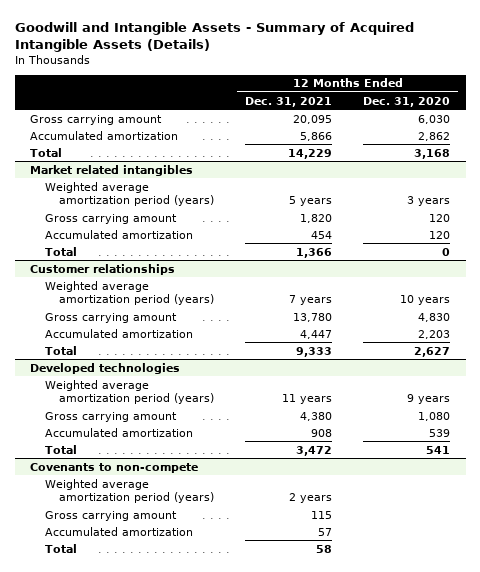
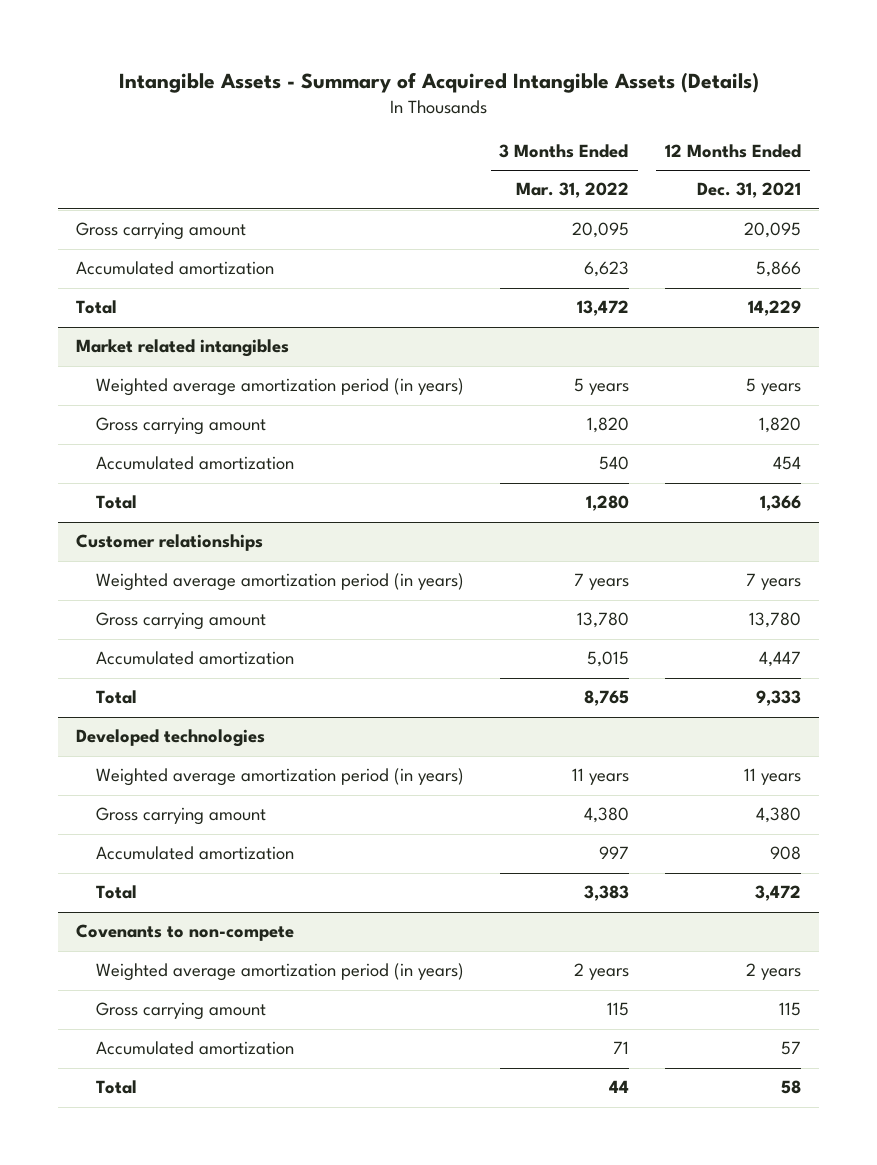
- Goodwill and Intangible Assets - Summary of Acquired Intangible Assets (Details)
+ Intangible Assets - Summary of Acquired Intangible Assets (Details)
- | 12 Months Ended Dec. 31, 2021 | 12 Months Ended Dec. 31, 2020
+ | 3 Months Ended Mar. 31, 2022 | 12 Months Ended Dec. 31, 2021
@ Market related intangibles
- Weighted average amortization period (years) | 5 years | 3 years
+ Weighted average amortization period (in years) | 5 years | 5 years
@ Customer relationships
- Weighted average amortization period (years) | 7 years | 10 years
+ Weighted average amortization period (in years) | 7 years | 7 years
@ Developed technologies
- Weighted average amortization period (years) | 11 years | 9 years
+ Weighted average amortization period (in years) | 11 years | 11 years
@ Covenants to non-compete
- Weighted average amortization period (years) | 2 years |
+ Weighted average amortization period (in years) | 2 years | 2 years

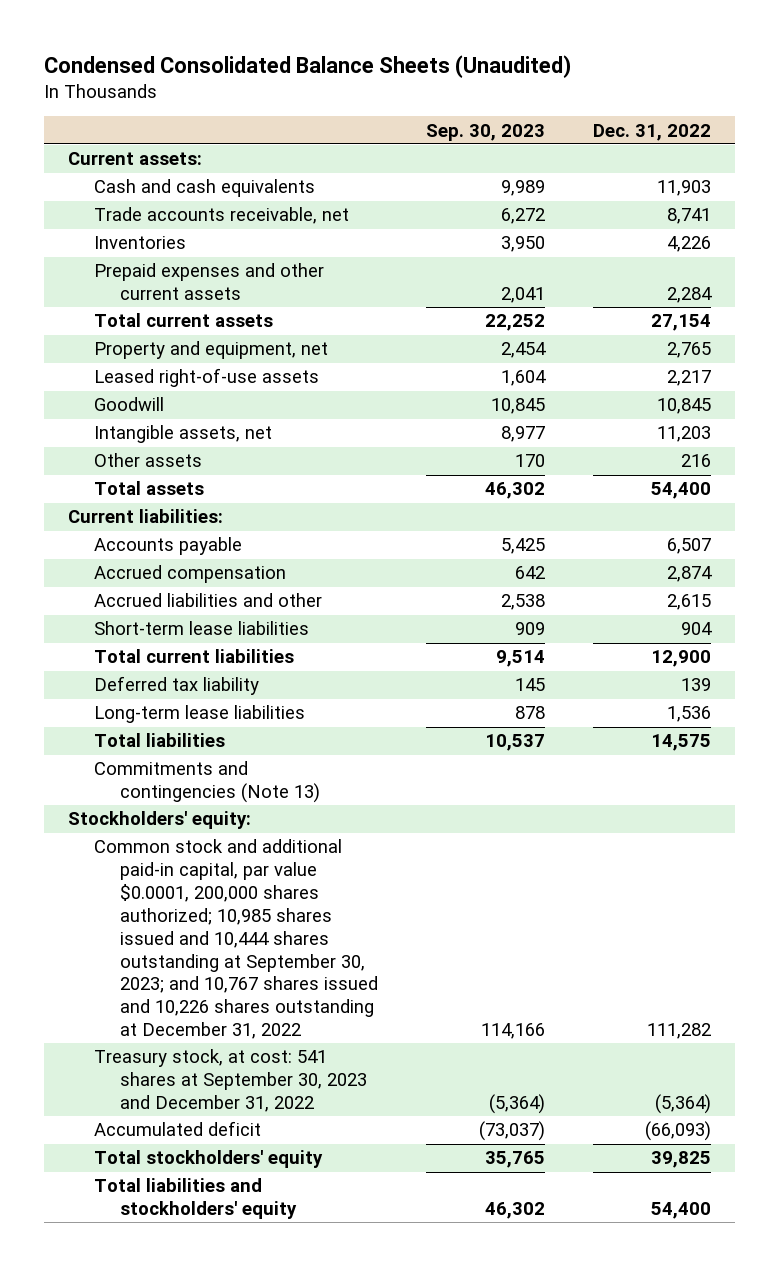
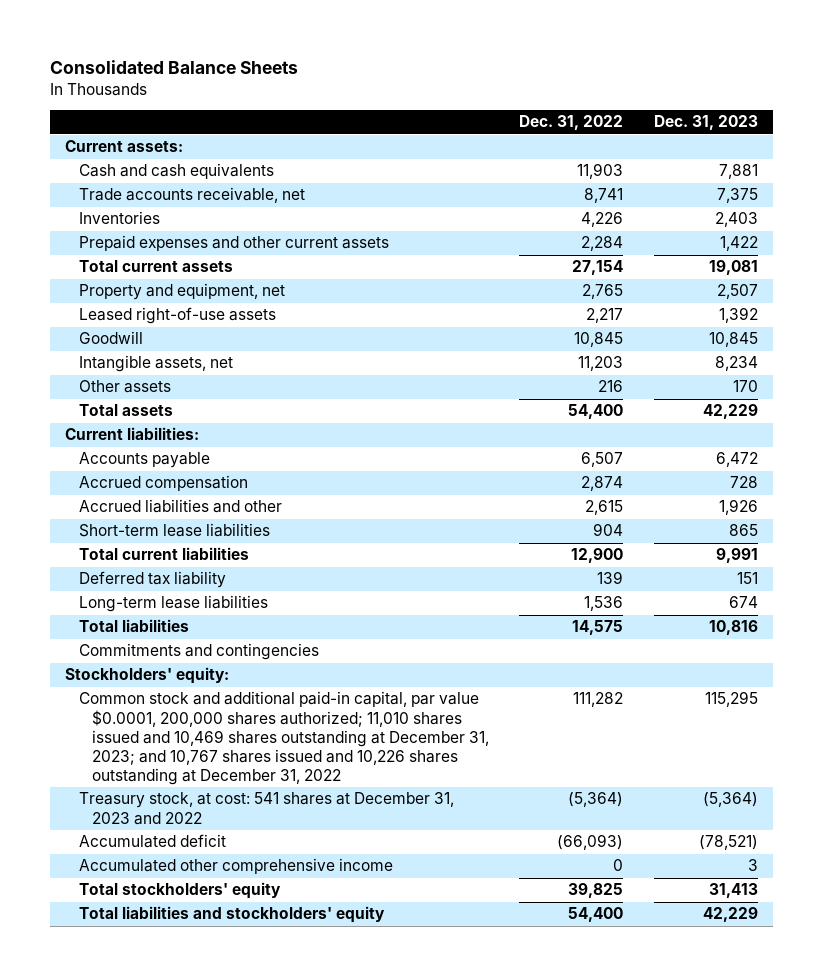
- Condensed Consolidated Balance Sheets (Unaudited)
+ Consolidated Balance Sheets
- | Sep. 30, 2023 | Dec. 31, 2022
+ | Dec. 31, 2022 | Dec. 31, 2023
- Commitments and contingencies (Note 13)
+ Commitments and contingencies
- Common stock and additional paid-in capital, par value $0.0001, 200,000 shares authorized; 10,985 shares issued and 10,444 shares outstanding at September 30, 2023; and 10,767 shares issued and 10,226 shares outstanding at December 31, 2022 | 114,166 | 111,282
- Treasury stock, at cost: 541 shares at September 30, 2023 and December 31, 2022 | (5,364) | (5,364)
+ Common stock and additional paid-in capital, par value $0.0001, 200,000 shares authorized; 11,010 shares issued and 10,469 shares outstanding at December 31, 2023; and 10,767 shares issued and 10,226 shares outstanding at December 31, 2022 | 111,282 | 115,295
+ Treasury stock, at cost: 541 shares at December 31, 2023 and 2022 | (5,364) | (5,364)
+ Accumulated other comprehensive income | 0 | 3

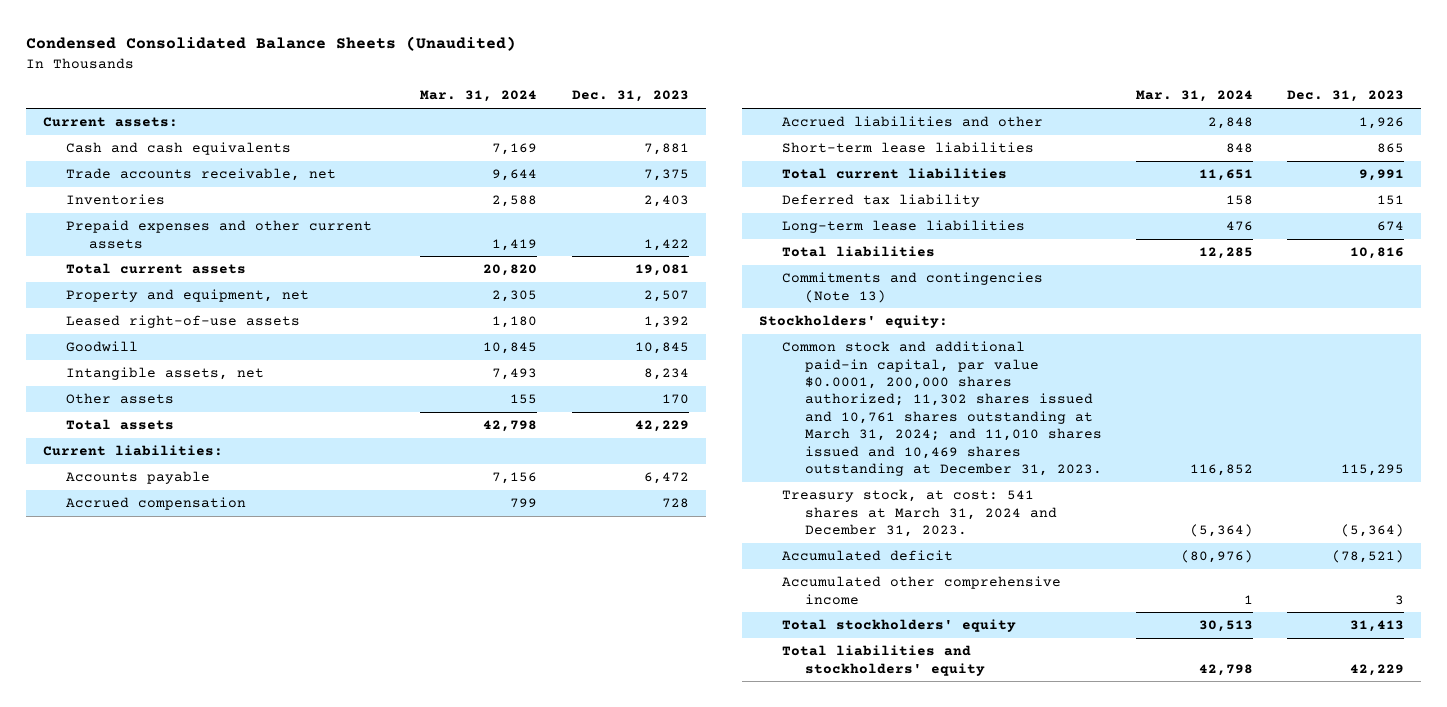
- Consolidated Balance Sheets
+ Condensed Consolidated Balance Sheets (Unaudited)
- | Dec. 31, 2022 | Dec. 31, 2023
+ | Mar. 31, 2024 | Dec. 31, 2023
- Commitments and contingencies
+ Commitments and contingencies (Note 13)
- Common stock and additional paid-in capital, par value $0.0001, 200,000 shares authorized; 11,010 shares issued and 10,469 shares outstanding at December 31, 2023; and 10,767 shares issued and 10,226 shares outstanding at December 31, 2022 | 111,282 | 115,295
- Treasury stock, at cost: 541 shares at December 31, 2023 and 2022 | (5,364) | (5,364)
+ Common stock and additional paid-in capital, par value $0.0001, 200,000 shares authorized; 11,302 shares issued and 10,761 shares outstanding at March 31, 2024; and 11,010 shares issued and 10,469 shares outstanding at December 31, 2023. | 116,852 | 115,295
+ Treasury stock, at cost: 541 shares at March 31, 2024 and December 31, 2023. | (5,364) | (5,364)

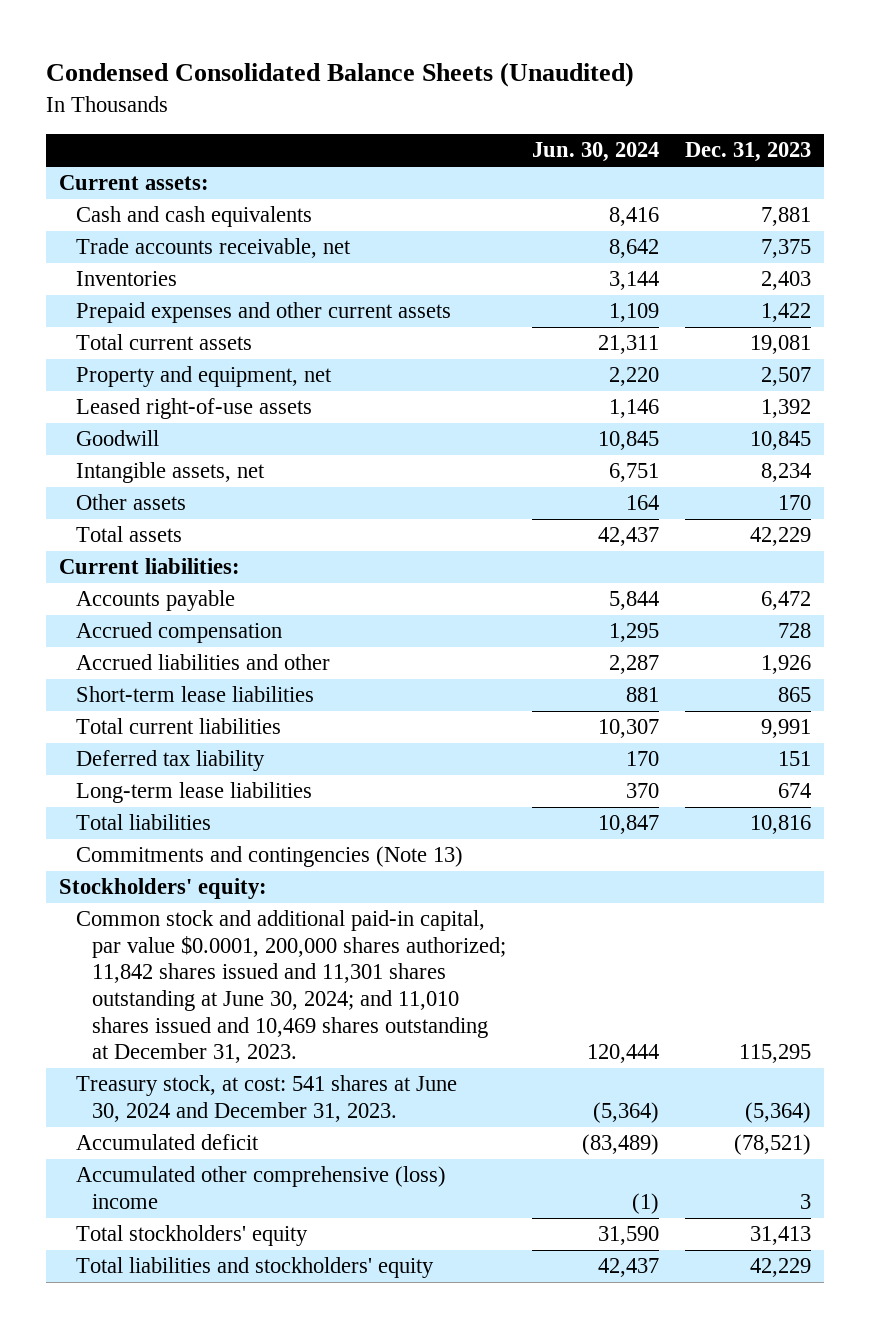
- | Mar. 31, 2024 | Dec. 31, 2023
+ | Jun. 30, 2024 | Dec. 31, 2023
- Common stock and additional paid-in capital, par value $0.0001, 200,000 shares authorized; 11,302 shares issued and 10,761 shares outstanding at March 31, 2024; and 11,010 shares issued and 10,469 shares outstanding at December 31, 2023. | 116,852 | 115,295
- Treasury stock, at cost: 541 shares at March 31, 2024 and December 31, 2023. | (5,364) | (5,364)
+ Common stock and additional paid-in capital, par value $0.0001, 200,000 shares authorized; 11,842 shares issued and 11,301 shares outstanding at June 30, 2024; and 11,010 shares issued and 10,469 shares outstanding at December 31, 2023. | 120,444 | 115,295
+ Treasury stock, at cost: 541 shares at June 30, 2024 and December 31, 2023. | (5,364) | (5,364)
- Accumulated other comprehensive income | 1 | 3
+ Accumulated other comprehensive (loss) income | (1) | 3

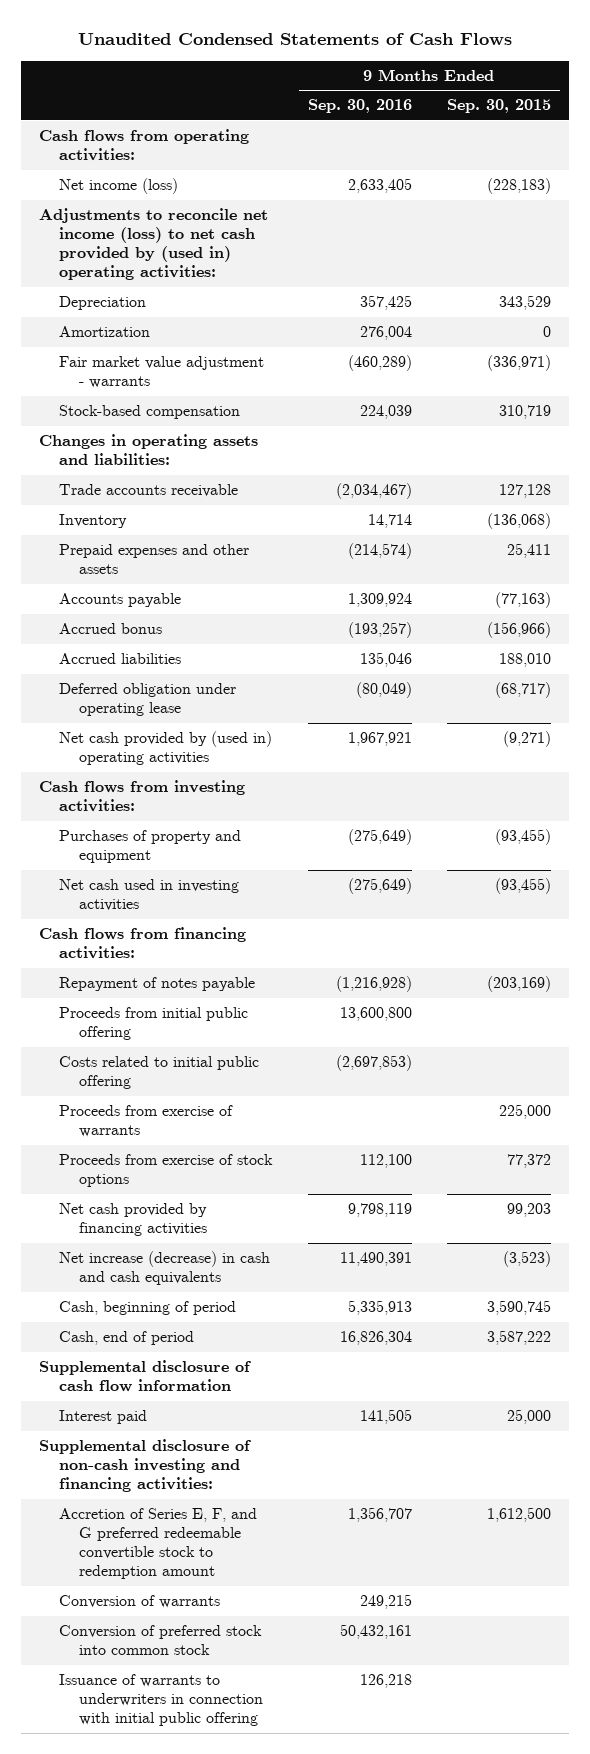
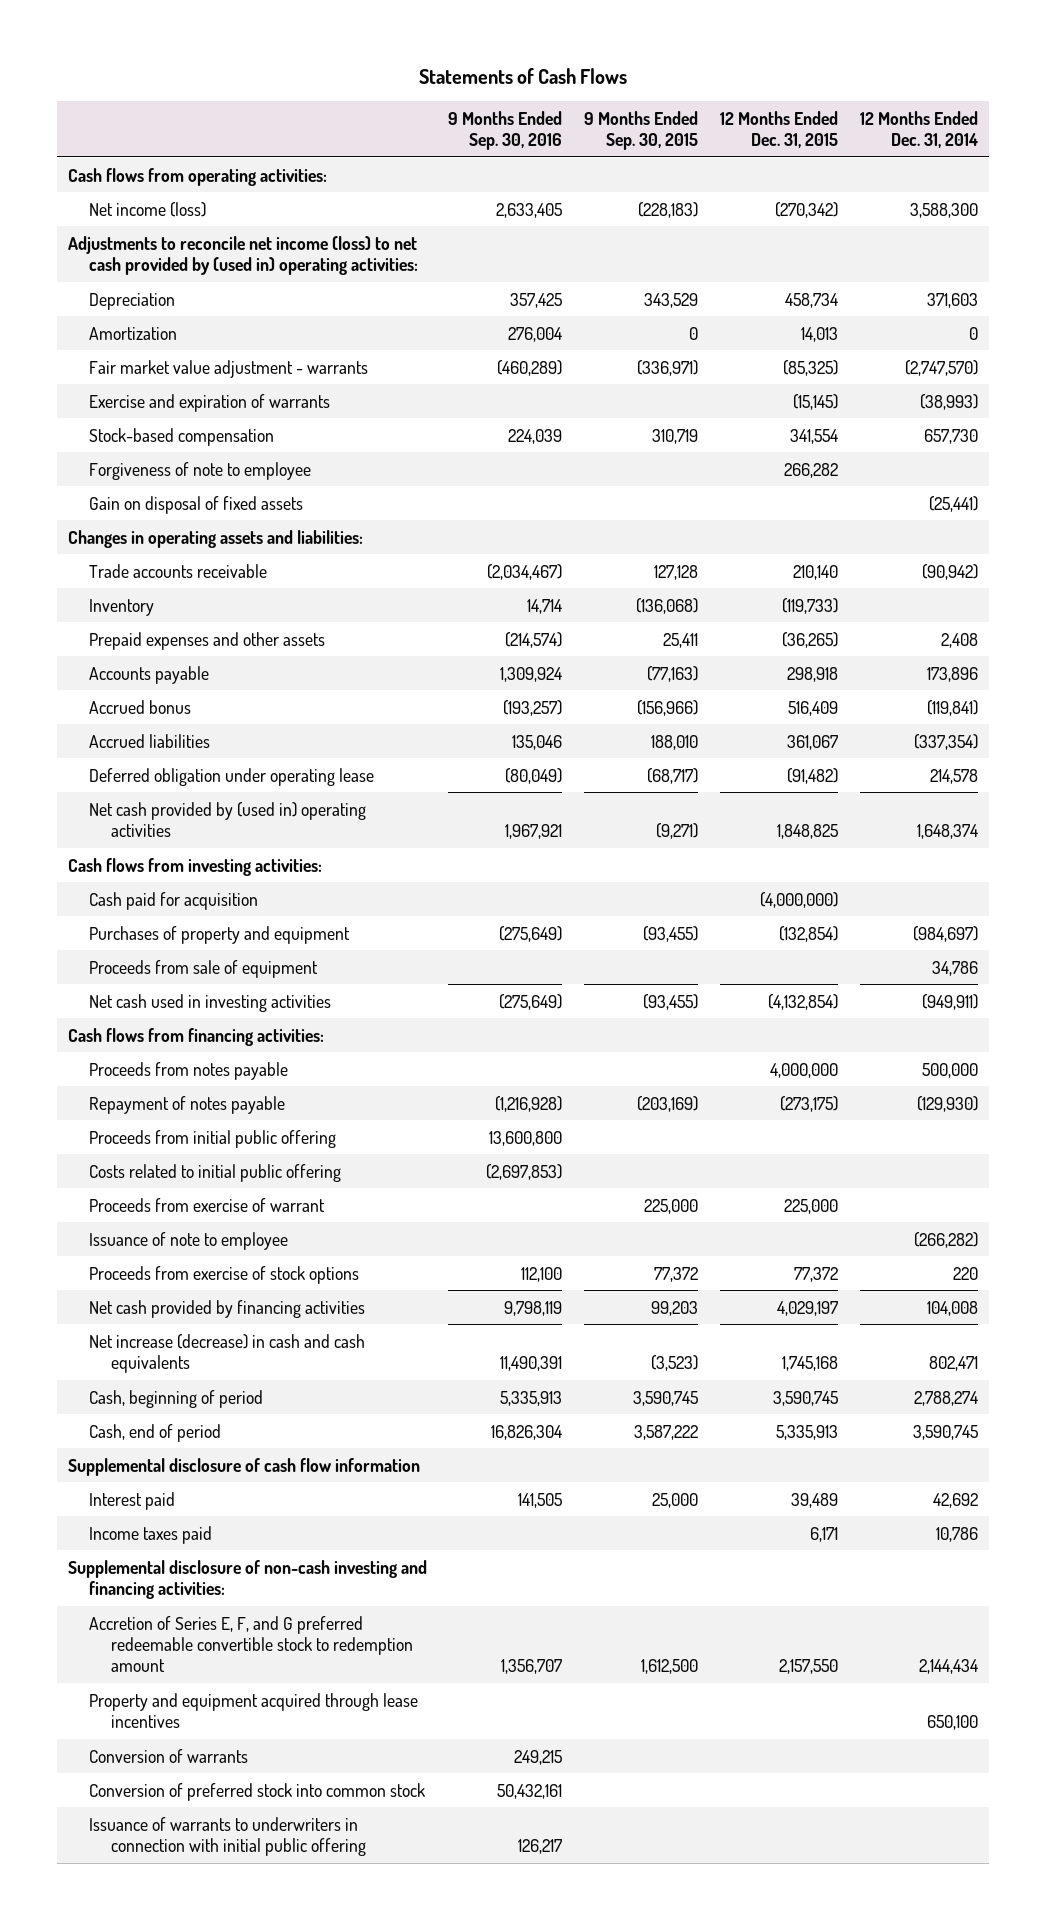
- Unaudited Condensed Statements of Cash Flows
+ Statements of Cash Flows
- | 9 Months Ended Sep. 30, 2016 | 9 Months Ended Sep. 30, 2015
+ | 9 Months Ended Sep. 30, 2016 | 9 Months Ended Sep. 30, 2015 | 12 Months Ended Dec. 31, 2015 | 12 Months Ended Dec. 31, 2014
+ Exercise and expiration of warrants | | | (15,145) | (38,993)
+ Forgiveness of note to employee | | | 266,282 |
+ Gain on disposal of fixed assets | | | | (25,441)
+ Cash paid for acquisition | | | (4,000,000) |
+ Proceeds from sale of equipment | | | | 34,786
+ Proceeds from notes payable | | | 4,000,000 | 500,000
- Proceeds from exercise of warrants | | 225,000
+ Proceeds from exercise of warrant | | 225,000 | 225,000 |
+ Issuance of note to employee | | | | (266,282)
+ Income taxes paid | | | 6,171 | 10,786
+ Property and equipment acquired through lease incentives | | | | 650,100
- Issuance of warrants to underwriters in connection with initial public offering | 126,218 |
+ Issuance of warrants to underwriters in connection with initial public offering | 126,217 | | |

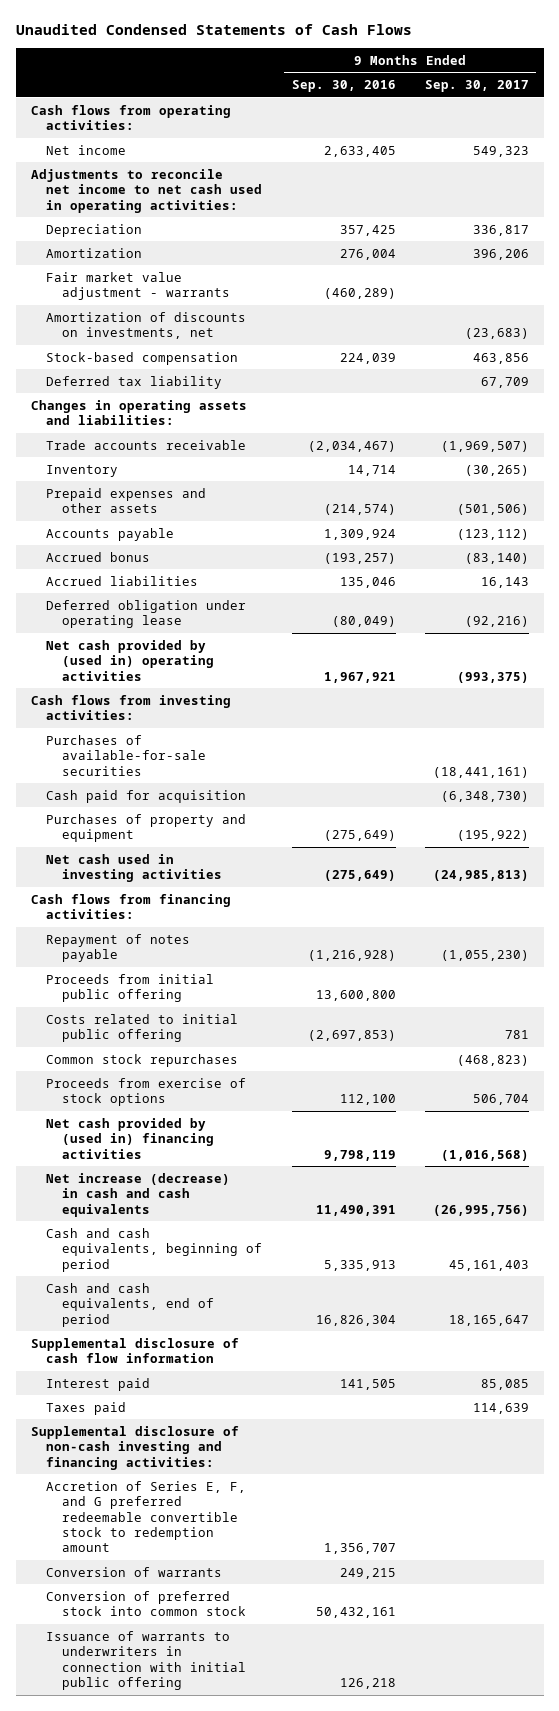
- Statements of Cash Flows
+ Unaudited Condensed Statements of Cash Flows
- | 9 Months Ended Sep. 30, 2016 | 9 Months Ended Sep. 30, 2015 | 12 Months Ended Dec. 31, 2015 | 12 Months Ended Dec. 31, 2014
+ | 9 Months Ended Sep. 30, 2016 | 9 Months Ended Sep. 30, 2017
- Net income (loss) | 2,633,405 | (228,183) | (270,342) | 3,588,300
- Adjustments to reconcile net income (loss) to net cash provided by (used in) operating activities:
+ Net income | 2,633,405 | 549,323
+ Adjustments to reconcile net income to net cash used in operating activities:
- Exercise and expiration of warrants | | | (15,145) | (38,993)
+ Amortization of discounts on investments, net | | (23,683)
- Forgiveness of note to employee | | | 266,282 |
- Gain on disposal of fixed assets | | | | (25,441)
+ Deferred tax liability | | 67,709
+ Purchases of available-for-sale securities | | (18,441,161)
- Proceeds from sale of equipment | | | | 34,786
- Proceeds from notes payable | | | 4,000,000 | 500,000
- Proceeds from exercise of warrant | | 225,000 | 225,000 |
- Issuance of note to employee | | | | (266,282)
+ Common stock repurchases | | (468,823)
- Net cash provided by financing activities | 9,798,119 | 99,203 | 4,029,197 | 104,008
+ Net cash provided by (used in) financing activities | 9,798,119 | (1,016,568)
- Cash, beginning of period | 5,335,913 | 3,590,745 | 3,590,745 | 2,788,274
- Cash, end of period | 16,826,304 | 3,587,222 | 5,335,913 | 3,590,745
+ Cash and cash equivalents, beginning of period | 5,335,913 | 45,161,403
+ Cash and cash equivalents, end of period | 16,826,304 | 18,165,647
- Income taxes paid | | | 6,171 | 10,786
+ Taxes paid | | 114,639
- Property and equipment acquired through lease incentives | | | | 650,100
- Issuance of warrants to underwriters in connection with initial public offering | 126,217 | | |
+ Issuance of warrants to underwriters in connection with initial public offering | 126,218 |

